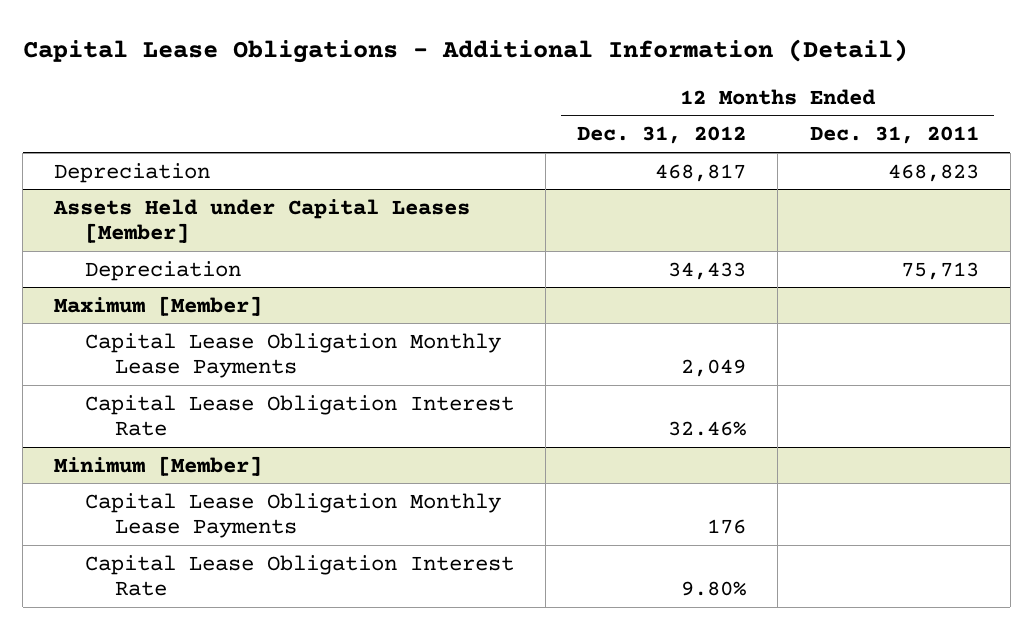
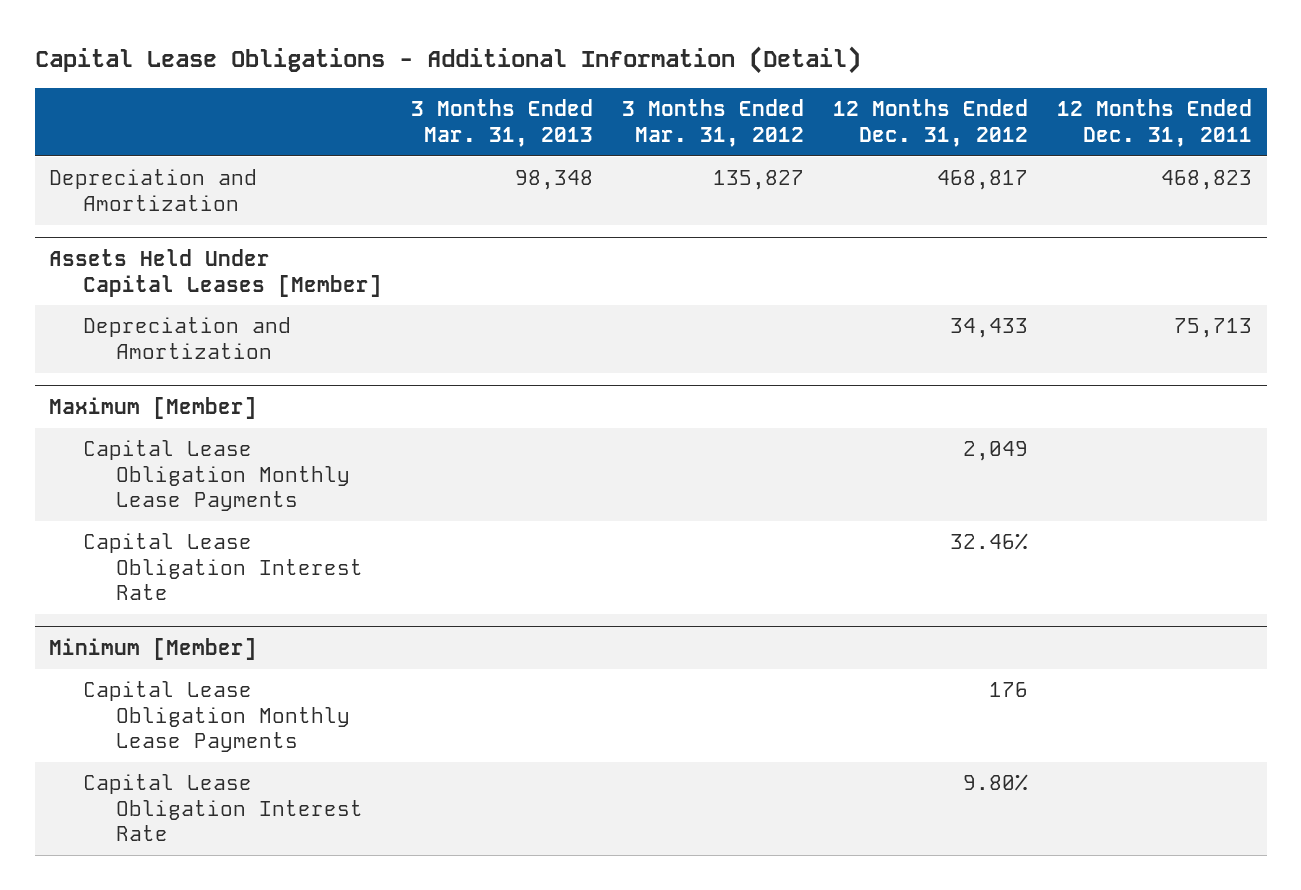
- | 12 Months Ended Dec. 31, 2012 | 12 Months Ended Dec. 31, 2011
+ | 3 Months Ended Mar. 31, 2013 | 3 Months Ended Mar. 31, 2012 | 12 Months Ended Dec. 31, 2012 | 12 Months Ended Dec. 31, 2011
- Depreciation | 468,817 | 468,823
- Assets Held under Capital Leases [Member]
- Depreciation | 34,433 | 75,713
+ Depreciation and Amortization | 98,348 | 135,827 | 468,817 | 468,823
+ Assets Held Under Capital Leases [Member]
+ Depreciation and Amortization | | | 34,433 | 75,713

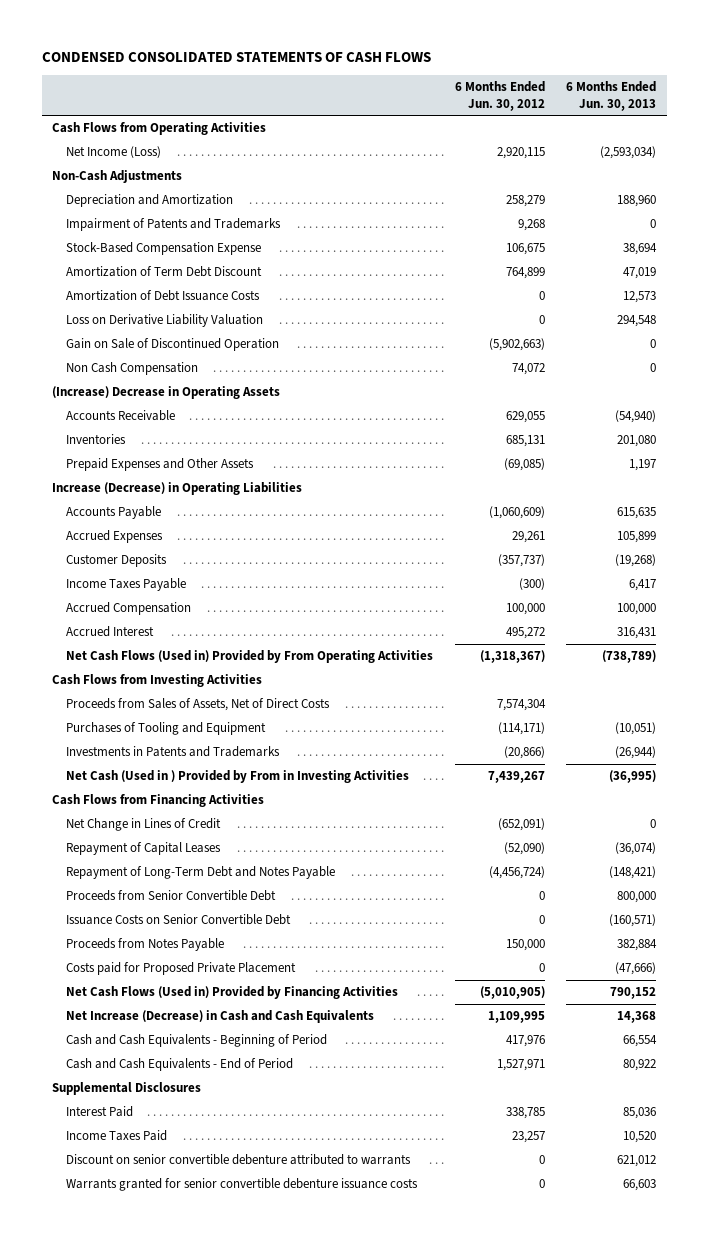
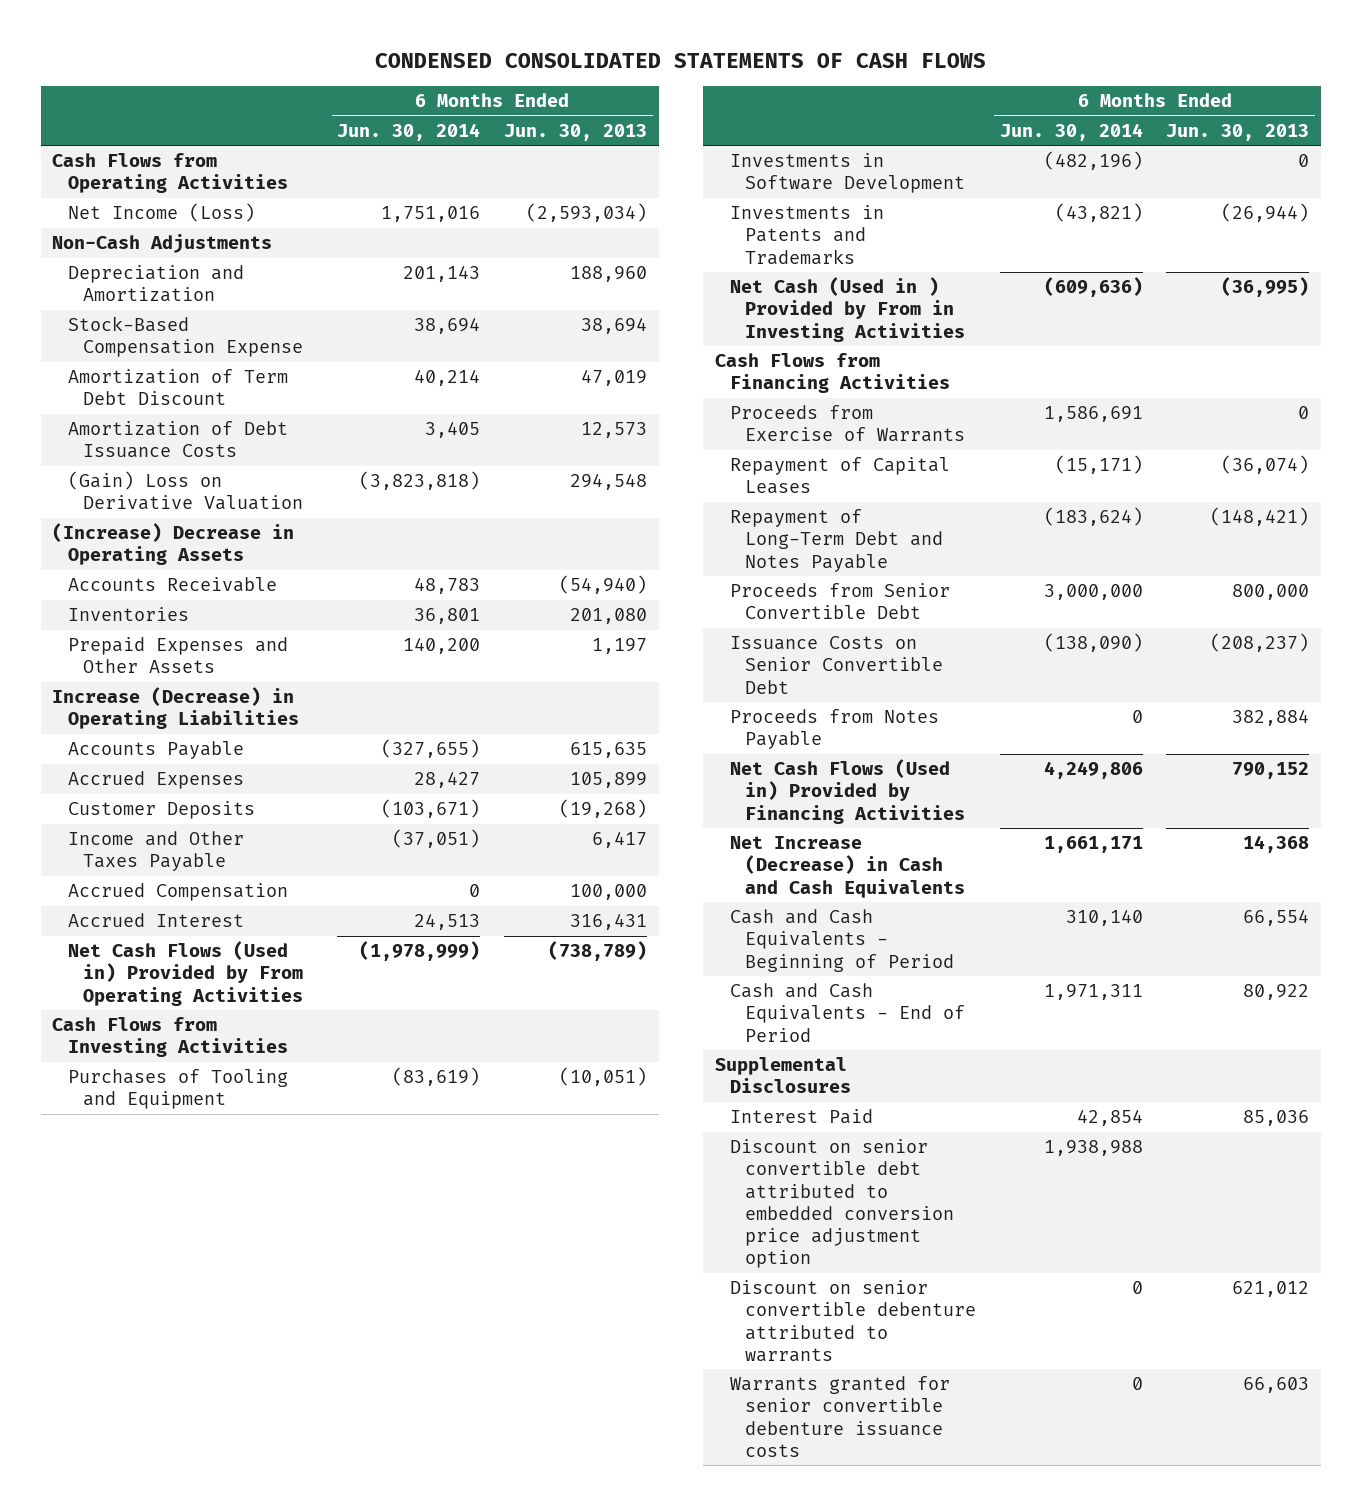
- | 6 Months Ended Jun. 30, 2012 | 6 Months Ended Jun. 30, 2013
+ | 6 Months Ended Jun. 30, 2014 | 6 Months Ended Jun. 30, 2013
- Impairment of Patents and Trademarks | 9,268 | 0
- Loss on Derivative Liability Valuation | 0 | 294,548
- Gain on Sale of Discontinued Operation | (5,902,663) | 0
- Non Cash Compensation | 74,072 | 0
+ (Gain) Loss on Derivative Valuation | (3,823,818) | 294,548
- Income Taxes Payable | (300) | 6,417
+ Income and Other Taxes Payable | (37,051) | 6,417
- Proceeds from Sales of Assets, Net of Direct Costs | 7,574,304 |
+ Investments in Software Development | (482,196) | 0
- Net Change in Lines of Credit | (652,091) | 0
+ Proceeds from Exercise of Warrants | 1,586,691 | 0
- Issuance Costs on Senior Convertible Debt | 0 | (160,571)
+ Issuance Costs on Senior Convertible Debt | (138,090) | (208,237)
- Costs paid for Proposed Private Placement | 0 | (47,666)
- Income Taxes Paid | 23,257 | 10,520
+ Discount on senior convertible debt attributed to embedded conversion price adjustment option | 1,938,988 |

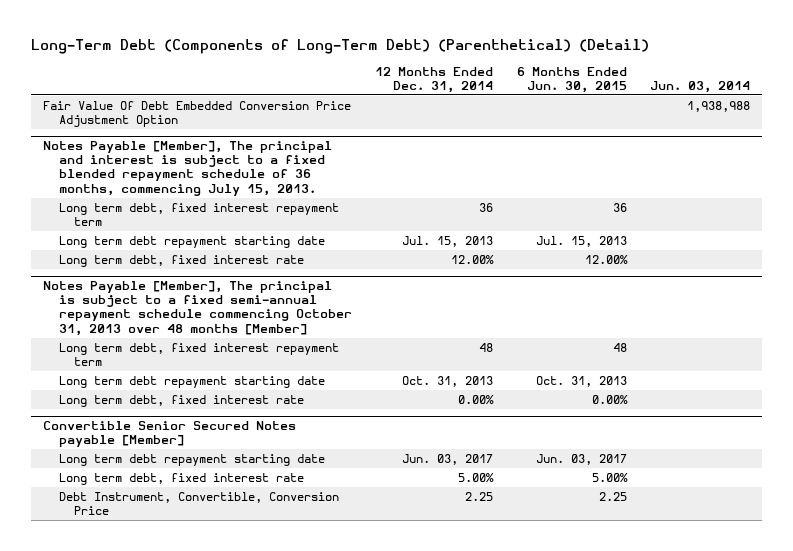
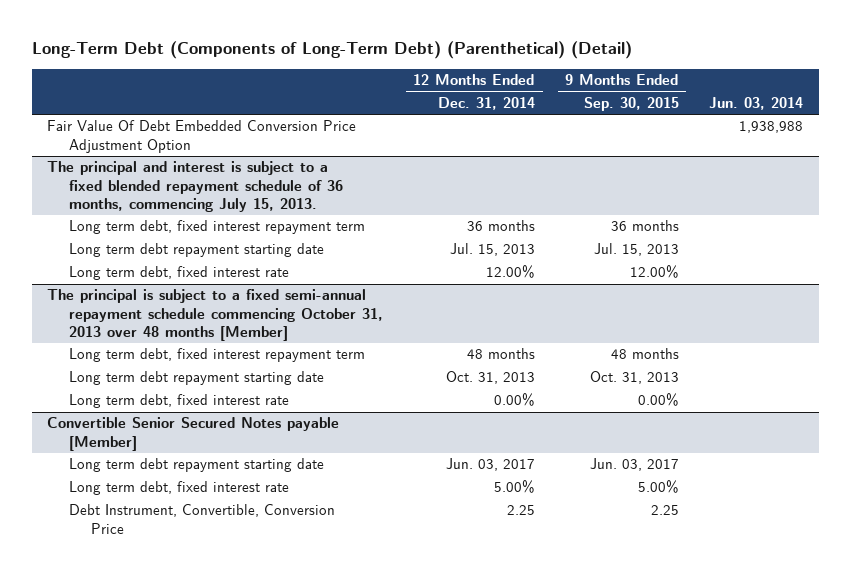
- | 12 Months Ended Dec. 31, 2014 | 6 Months Ended Jun. 30, 2015 | Jun. 03, 2014
+ | 12 Months Ended Dec. 31, 2014 | 9 Months Ended Sep. 30, 2015 | Jun. 03, 2014
- Notes Payable [Member], The principal and interest is subject to a fixed blended repayment schedule of 36 months, commencing July 15, 2013.
- Long term debt, fixed interest repayment term | 36 | 36 |
+ The principal and interest is subject to a fixed blended repayment schedule of 36 months, commencing July 15, 2013.
+ Long term debt, fixed interest repayment term | 36 months | 36 months |
- Notes Payable [Member], The principal is subject to a fixed semi-annual repayment schedule commencing October 31, 2013 over 48 months [Member]
- Long term debt, fixed interest repayment term | 48 | 48 |
+ The principal is subject to a fixed semi-annual repayment schedule commencing October 31, 2013 over 48 months [Member]
+ Long term debt, fixed interest repayment term | 48 months | 48 months |

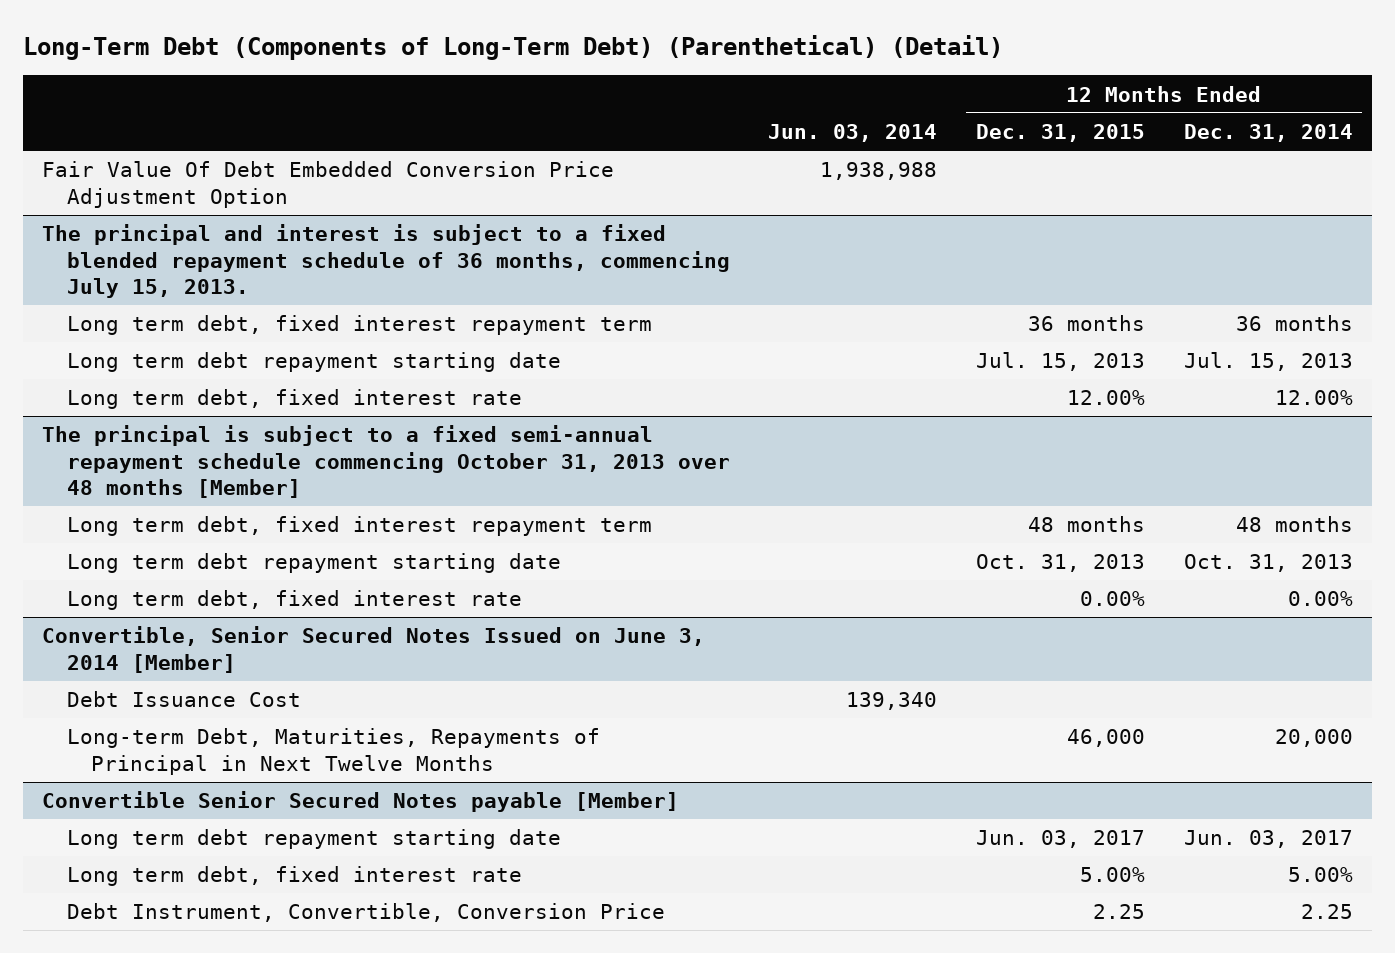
- | 12 Months Ended Dec. 31, 2014 | 9 Months Ended Sep. 30, 2015 | Jun. 03, 2014
+ | Jun. 03, 2014 | 12 Months Ended Dec. 31, 2015 | 12 Months Ended Dec. 31, 2014
+ Convertible, Senior Secured Notes Issued on June 3, 2014 [Member]
+ Debt Issuance Cost | 139,340 | |
+ Long-term Debt, Maturities, Repayments of Principal in Next Twelve Months | | 46,000 | 20,000

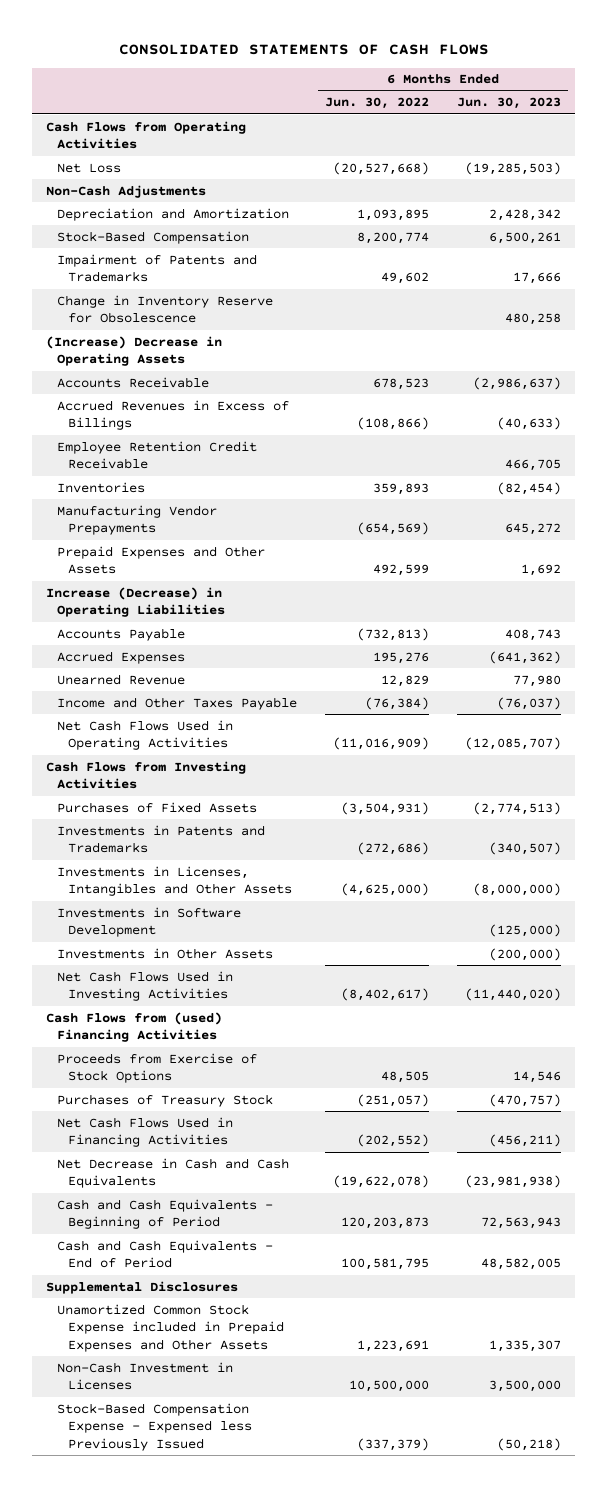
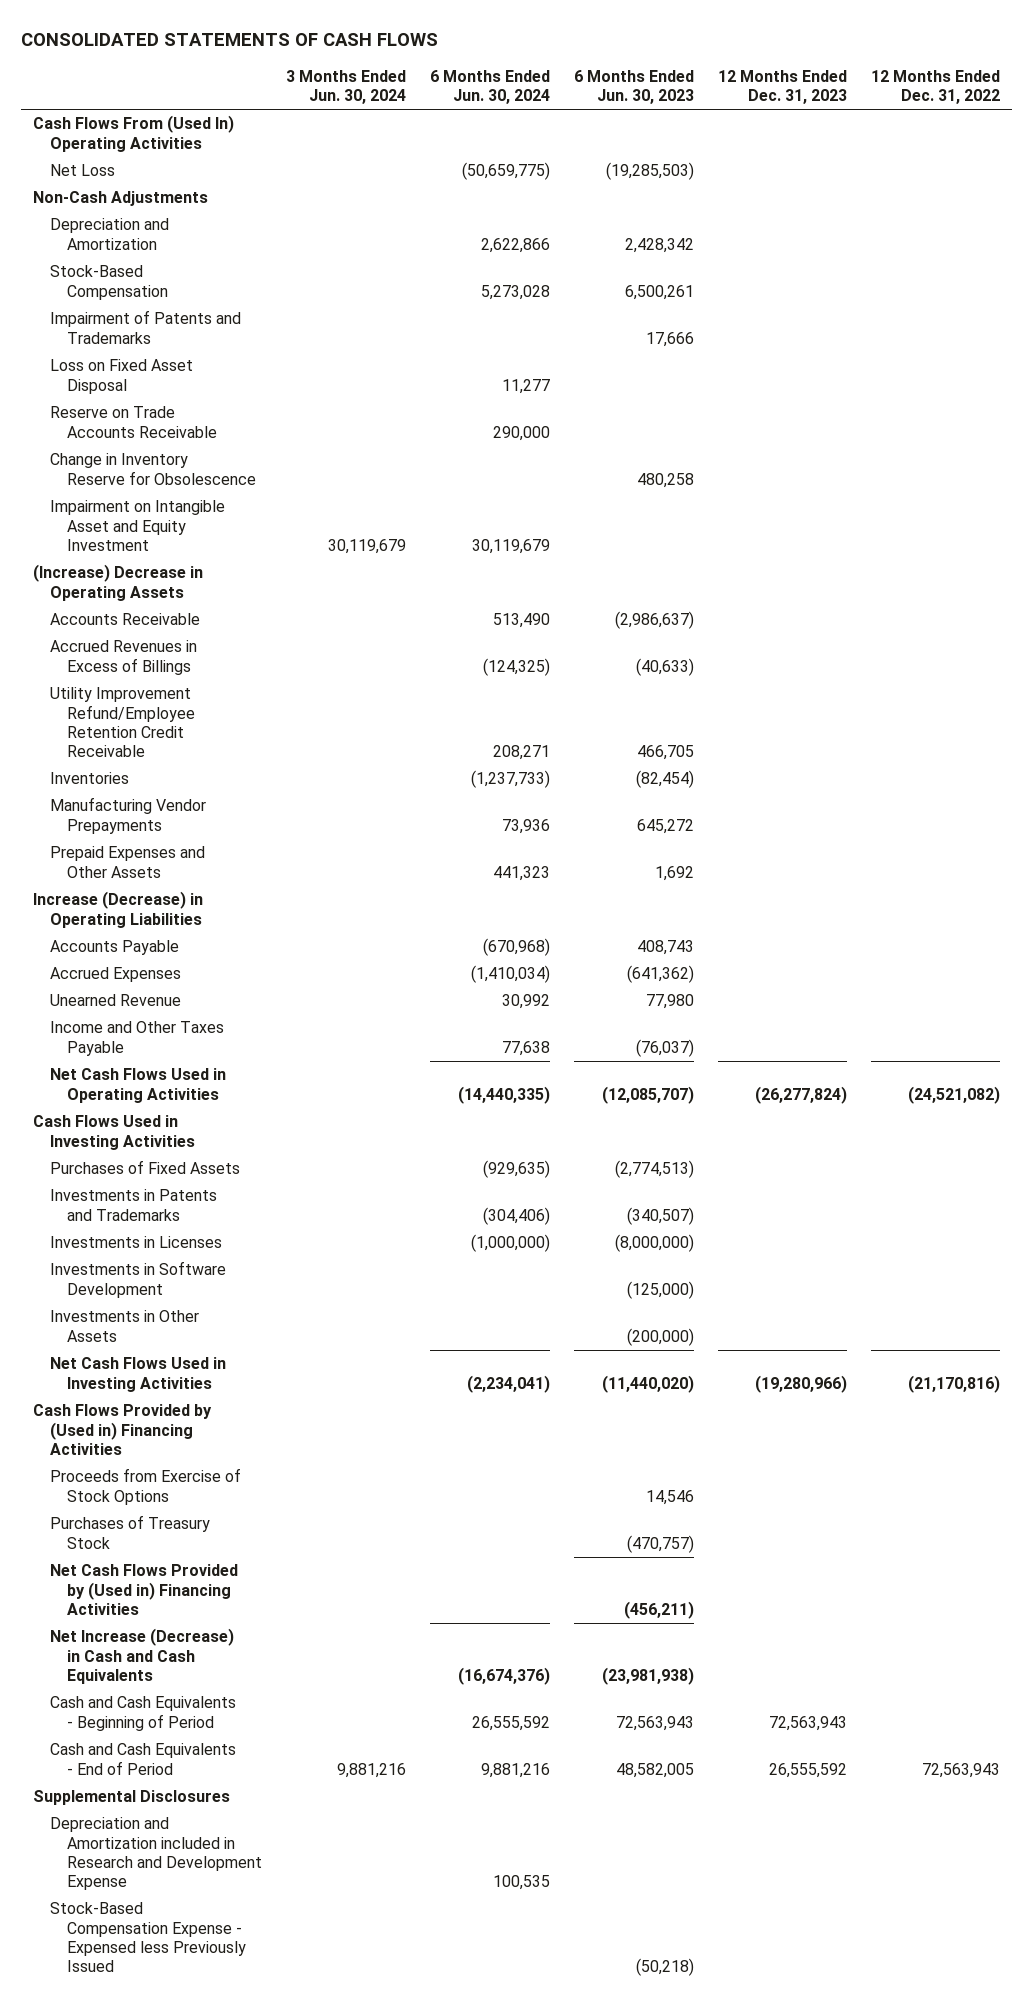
- | 6 Months Ended Jun. 30, 2022 | 6 Months Ended Jun. 30, 2023
+ | 3 Months Ended Jun. 30, 2024 | 6 Months Ended Jun. 30, 2024 | 6 Months Ended Jun. 30, 2023 | 12 Months Ended Dec. 31, 2023 | 12 Months Ended Dec. 31, 2022
- Cash Flows from Operating Activities
+ Cash Flows From (Used In) Operating Activities
+ Loss on Fixed Asset Disposal | | 11,277 | | |
+ Reserve on Trade Accounts Receivable | | 290,000 | | |
+ Impairment on Intangible Asset and Equity Investment | 30,119,679 | 30,119,679 | | |
- Employee Retention Credit Receivable | | 466,705
+ Utility Improvement Refund/Employee Retention Credit Receivable | | 208,271 | 466,705 | |
- Cash Flows from Investing Activities
+ Cash Flows Used in Investing Activities
- Investments in Licenses, Intangibles and Other Assets | (4,625,000) | (8,000,000)
+ Investments in Licenses | | (1,000,000) | (8,000,000) | |
- Cash Flows from (used) Financing Activities
+ Cash Flows Provided by (Used in) Financing Activities
- Net Cash Flows Used in Financing Activities | (202,552) | (456,211)
- Net Decrease in Cash and Cash Equivalents | (19,622,078) | (23,981,938)
+ Net Cash Flows Provided by (Used in) Financing Activities | | | (456,211) | |
+ Net Increase (Decrease) in Cash and Cash Equivalents | | (16,674,376) | (23,981,938) | |
- Unamortized Common Stock Expense included in Prepaid Expenses and Other Assets | 1,223,691 | 1,335,307
- Non-Cash Investment in Licenses | 10,500,000 | 3,500,000
+ Depreciation and Amortization included in Research and Development Expense | | 100,535 | | |

